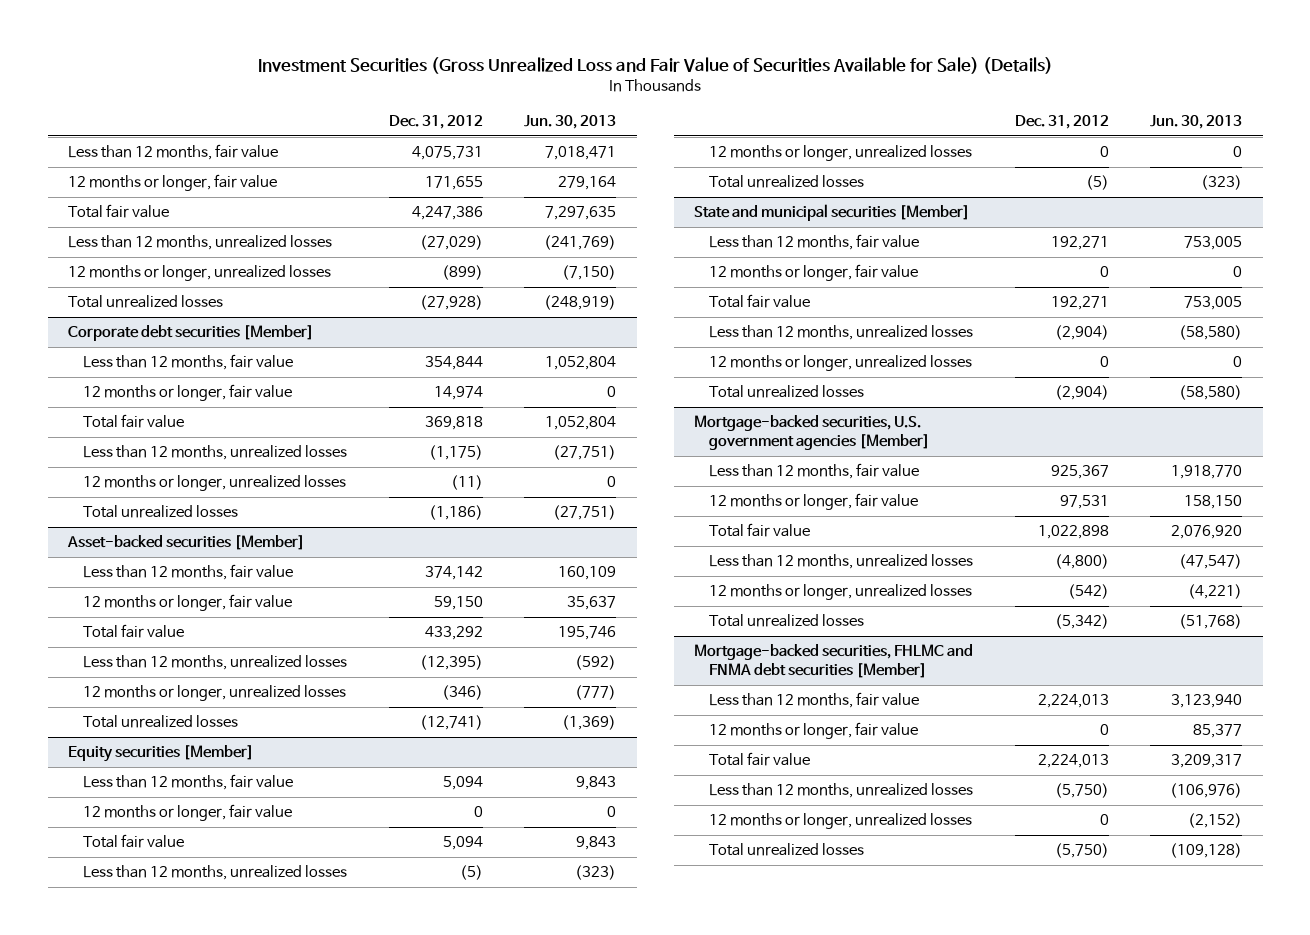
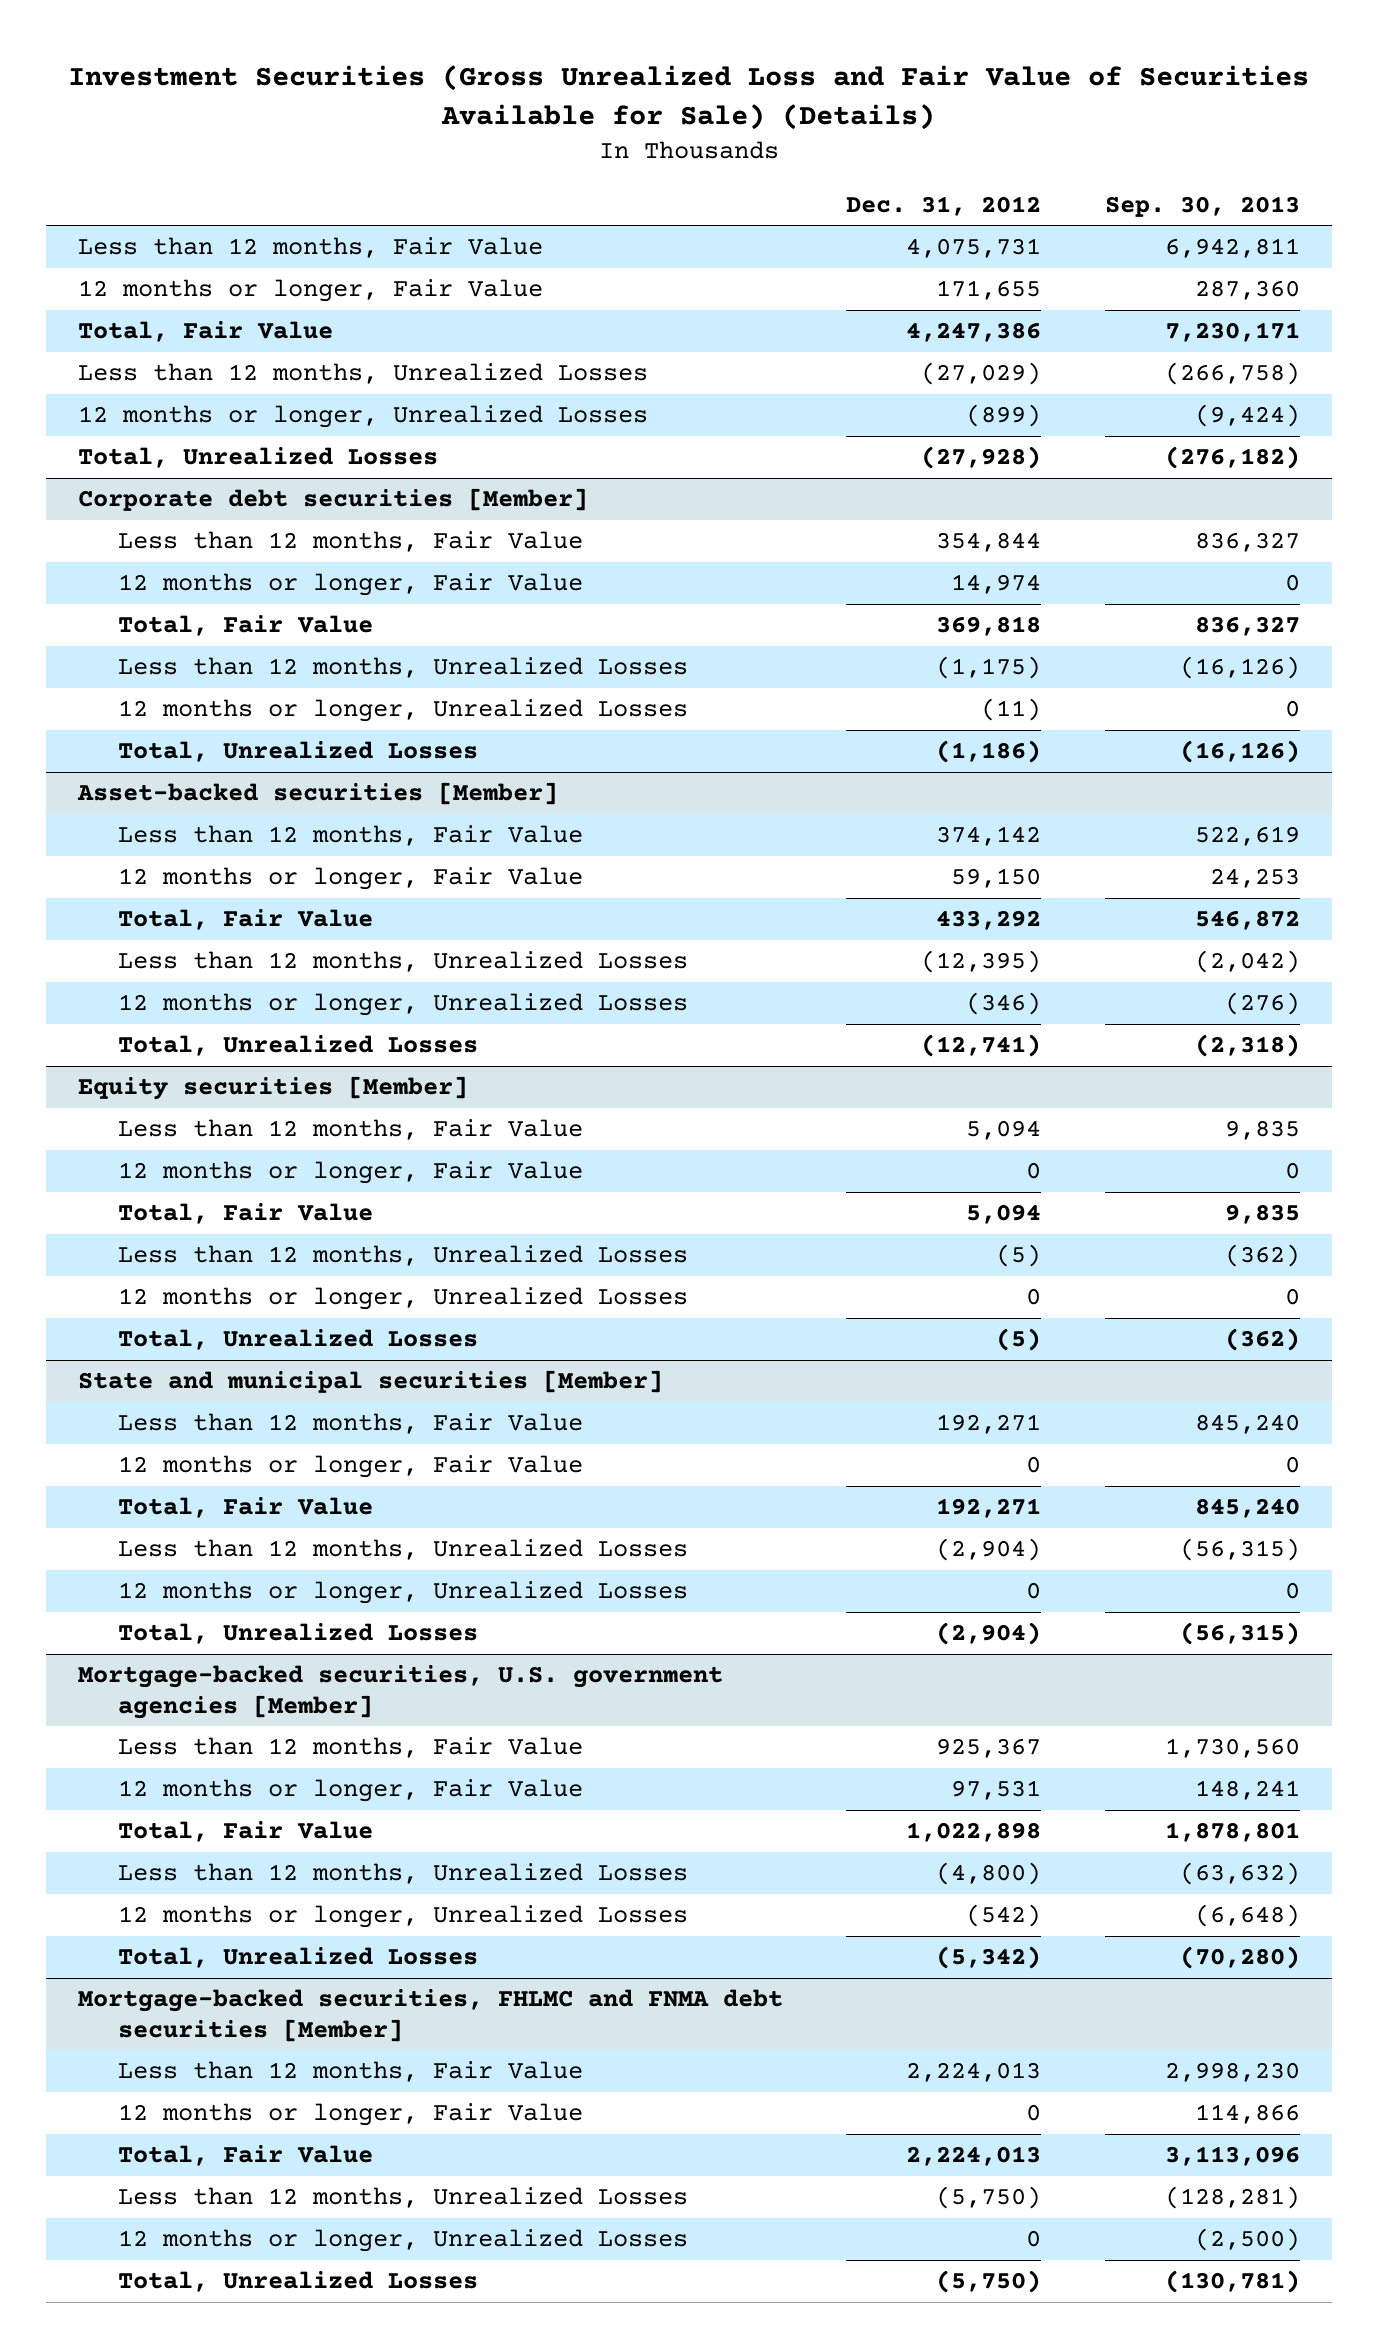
- | Dec. 31, 2012 | Jun. 30, 2013
+ | Dec. 31, 2012 | Sep. 30, 2013
- Less than 12 months, fair value | 4,075,731 | 7,018,471
- 12 months or longer, fair value | 171,655 | 279,164
- Total fair value | 4,247,386 | 7,297,635
- Less than 12 months, unrealized losses | (27,029) | (241,769)
- 12 months or longer, unrealized losses | (899) | (7,150)
- Total unrealized losses | (27,928) | (248,919)
+ Less than 12 months, Fair Value | 4,075,731 | 6,942,811
+ 12 months or longer, Fair Value | 171,655 | 287,360
+ Total, Fair Value | 4,247,386 | 7,230,171
+ Less than 12 months, Unrealized Losses | (27,029) | (266,758)
+ 12 months or longer, Unrealized Losses | (899) | (9,424)
+ Total, Unrealized Losses | (27,928) | (276,182)
@ Corporate debt securities [Member]
- Less than 12 months, fair value | 354,844 | 1,052,804
- 12 months or longer, fair value | 14,974 | 0
- Total fair value | 369,818 | 1,052,804
- Less than 12 months, unrealized losses | (1,175) | (27,751)
- 12 months or longer, unrealized losses | (11) | 0
- Total unrealized losses | (1,186) | (27,751)
+ Less than 12 months, Fair Value | 354,844 | 836,327
+ 12 months or longer, Fair Value | 14,974 | 0
+ Total, Fair Value | 369,818 | 836,327
+ Less than 12 months, Unrealized Losses | (1,175) | (16,126)
+ 12 months or longer, Unrealized Losses | (11) | 0
+ Total, Unrealized Losses | (1,186) | (16,126)
@ Asset-backed securities [Member]
- Less than 12 months, fair value | 374,142 | 160,109
- 12 months or longer, fair value | 59,150 | 35,637
- Total fair value | 433,292 | 195,746
- Less than 12 months, unrealized losses | (12,395) | (592)
- 12 months or longer, unrealized losses | (346) | (777)
- Total unrealized losses | (12,741) | (1,369)
+ Less than 12 months, Fair Value | 374,142 | 522,619
+ 12 months or longer, Fair Value | 59,150 | 24,253
+ Total, Fair Value | 433,292 | 546,872
+ Less than 12 months, Unrealized Losses | (12,395) | (2,042)
+ 12 months or longer, Unrealized Losses | (346) | (276)
+ Total, Unrealized Losses | (12,741) | (2,318)
@ Equity securities [Member]
- Less than 12 months, fair value | 5,094 | 9,843
- 12 months or longer, fair value | 0 | 0
- Total fair value | 5,094 | 9,843
- Less than 12 months, unrealized losses | (5) | (323)
- 12 months or longer, unrealized losses | 0 | 0
- Total unrealized losses | (5) | (323)
+ Less than 12 months, Fair Value | 5,094 | 9,835
+ 12 months or longer, Fair Value | 0 | 0
+ Total, Fair Value | 5,094 | 9,835
+ Less than 12 months, Unrealized Losses | (5) | (362)
+ 12 months or longer, Unrealized Losses | 0 | 0
+ Total, Unrealized Losses | (5) | (362)
@ State and municipal securities [Member]
- Less than 12 months, fair value | 192,271 | 753,005
- 12 months or longer, fair value | 0 | 0
- Total fair value | 192,271 | 753,005
- Less than 12 months, unrealized losses | (2,904) | (58,580)
- 12 months or longer, unrealized losses | 0 | 0
- Total unrealized losses | (2,904) | (58,580)
+ Less than 12 months, Fair Value | 192,271 | 845,240
+ 12 months or longer, Fair Value | 0 | 0
+ Total, Fair Value | 192,271 | 845,240
+ Less than 12 months, Unrealized Losses | (2,904) | (56,315)
+ 12 months or longer, Unrealized Losses | 0 | 0
+ Total, Unrealized Losses | (2,904) | (56,315)
@ Mortgage-backed securities, U.S. government agencies [Member]
- Less than 12 months, fair value | 925,367 | 1,918,770
- 12 months or longer, fair value | 97,531 | 158,150
- Total fair value | 1,022,898 | 2,076,920
- Less than 12 months, unrealized losses | (4,800) | (47,547)
- 12 months or longer, unrealized losses | (542) | (4,221)
- Total unrealized losses | (5,342) | (51,768)
+ Less than 12 months, Fair Value | 925,367 | 1,730,560
+ 12 months or longer, Fair Value | 97,531 | 148,241
+ Total, Fair Value | 1,022,898 | 1,878,801
+ Less than 12 months, Unrealized Losses | (4,800) | (63,632)
+ 12 months or longer, Unrealized Losses | (542) | (6,648)
+ Total, Unrealized Losses | (5,342) | (70,280)
@ Mortgage-backed securities, FHLMC and FNMA debt securities [Member]
- Less than 12 months, fair value | 2,224,013 | 3,123,940
- 12 months or longer, fair value | 0 | 85,377
- Total fair value | 2,224,013 | 3,209,317
- Less than 12 months, unrealized losses | (5,750) | (106,976)
- 12 months or longer, unrealized losses | 0 | (2,152)
- Total unrealized losses | (5,750) | (109,128)
+ Less than 12 months, Fair Value | 2,224,013 | 2,998,230
+ 12 months or longer, Fair Value | 0 | 114,866
+ Total, Fair Value | 2,224,013 | 3,113,096
+ Less than 12 months, Unrealized Losses | (5,750) | (128,281)
+ 12 months or longer, Unrealized Losses | 0 | (2,500)
+ Total, Unrealized Losses | (5,750) | (130,781)

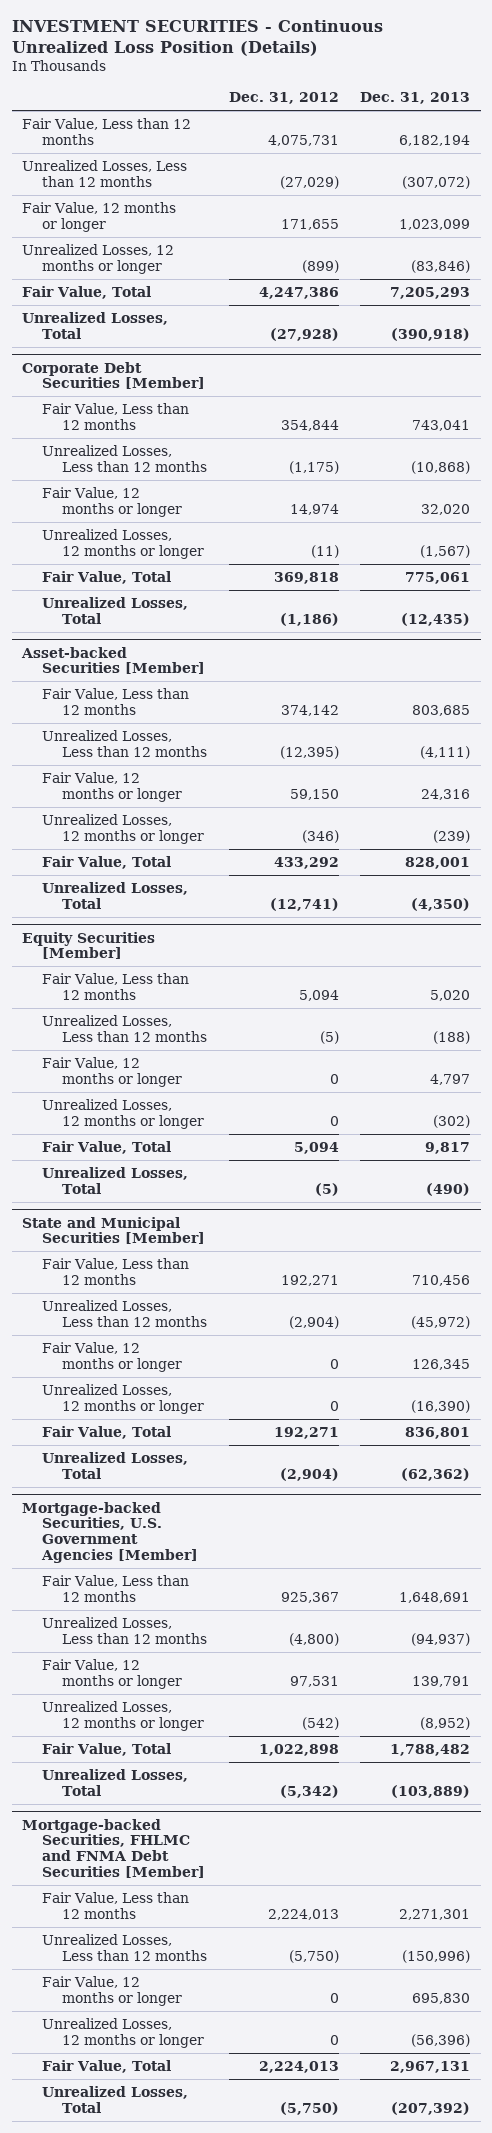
- Investment Securities (Gross Unrealized Loss and Fair Value of Securities Available for Sale) (Details)
+ INVESTMENT SECURITIES - Continuous Unrealized Loss Position (Details)
- | Dec. 31, 2012 | Sep. 30, 2013
+ | Dec. 31, 2012 | Dec. 31, 2013
- Less than 12 months, Fair Value | 4,075,731 | 6,942,811
- 12 months or longer, Fair Value | 171,655 | 287,360
- Total, Fair Value | 4,247,386 | 7,230,171
- Less than 12 months, Unrealized Losses | (27,029) | (266,758)
- 12 months or longer, Unrealized Losses | (899) | (9,424)
- Total, Unrealized Losses | (27,928) | (276,182)
- Corporate debt securities [Member]
- Less than 12 months, Fair Value | 354,844 | 836,327
- 12 months or longer, Fair Value | 14,974 | 0
- Total, Fair Value | 369,818 | 836,327
- Less than 12 months, Unrealized Losses | (1,175) | (16,126)
- 12 months or longer, Unrealized Losses | (11) | 0
- Total, Unrealized Losses | (1,186) | (16,126)
- Asset-backed securities [Member]
- Less than 12 months, Fair Value | 374,142 | 522,619
- 12 months or longer, Fair Value | 59,150 | 24,253
- Total, Fair Value | 433,292 | 546,872
- Less than 12 months, Unrealized Losses | (12,395) | (2,042)
- 12 months or longer, Unrealized Losses | (346) | (276)
- Total, Unrealized Losses | (12,741) | (2,318)
- Equity securities [Member]
- Less than 12 months, Fair Value | 5,094 | 9,835
- 12 months or longer, Fair Value | 0 | 0
- Total, Fair Value | 5,094 | 9,835
- Less than 12 months, Unrealized Losses | (5) | (362)
- 12 months or longer, Unrealized Losses | 0 | 0
- Total, Unrealized Losses | (5) | (362)
- State and municipal securities [Member]
- Less than 12 months, Fair Value | 192,271 | 845,240
- 12 months or longer, Fair Value | 0 | 0
- Total, Fair Value | 192,271 | 845,240
- Less than 12 months, Unrealized Losses | (2,904) | (56,315)
- 12 months or longer, Unrealized Losses | 0 | 0
- Total, Unrealized Losses | (2,904) | (56,315)
- Mortgage-backed securities, U.S. government agencies [Member]
- Less than 12 months, Fair Value | 925,367 | 1,730,560
- 12 months or longer, Fair Value | 97,531 | 148,241
- Total, Fair Value | 1,022,898 | 1,878,801
- Less than 12 months, Unrealized Losses | (4,800) | (63,632)
- 12 months or longer, Unrealized Losses | (542) | (6,648)
- Total, Unrealized Losses | (5,342) | (70,280)
- Mortgage-backed securities, FHLMC and FNMA debt securities [Member]
- Less than 12 months, Fair Value | 2,224,013 | 2,998,230
- 12 months or longer, Fair Value | 0 | 114,866
- Total, Fair Value | 2,224,013 | 3,113,096
- Less than 12 months, Unrealized Losses | (5,750) | (128,281)
- 12 months or longer, Unrealized Losses | 0 | (2,500)
- Total, Unrealized Losses | (5,750) | (130,781)
+ Fair Value, Less than 12 months | 4,075,731 | 6,182,194
+ Unrealized Losses, Less than 12 months | (27,029) | (307,072)
+ Fair Value, 12 months or longer | 171,655 | 1,023,099
+ Unrealized Losses, 12 months or longer | (899) | (83,846)
+ Fair Value, Total | 4,247,386 | 7,205,293
+ Unrealized Losses, Total | (27,928) | (390,918)
+ Corporate Debt Securities [Member]
+ Fair Value, Less than 12 months | 354,844 | 743,041
+ Unrealized Losses, Less than 12 months | (1,175) | (10,868)
+ Fair Value, 12 months or longer | 14,974 | 32,020
+ Unrealized Losses, 12 months or longer | (11) | (1,567)
+ Fair Value, Total | 369,818 | 775,061
+ Unrealized Losses, Total | (1,186) | (12,435)
+ Asset-backed Securities [Member]
+ Fair Value, Less than 12 months | 374,142 | 803,685
+ Unrealized Losses, Less than 12 months | (12,395) | (4,111)
+ Fair Value, 12 months or longer | 59,150 | 24,316
+ Unrealized Losses, 12 months or longer | (346) | (239)
+ Fair Value, Total | 433,292 | 828,001
+ Unrealized Losses, Total | (12,741) | (4,350)
+ Equity Securities [Member]
+ Fair Value, Less than 12 months | 5,094 | 5,020
+ Unrealized Losses, Less than 12 months | (5) | (188)
+ Fair Value, 12 months or longer | 0 | 4,797
+ Unrealized Losses, 12 months or longer | 0 | (302)
+ Fair Value, Total | 5,094 | 9,817
+ Unrealized Losses, Total | (5) | (490)
+ State and Municipal Securities [Member]
+ Fair Value, Less than 12 months | 192,271 | 710,456
+ Unrealized Losses, Less than 12 months | (2,904) | (45,972)
+ Fair Value, 12 months or longer | 0 | 126,345
+ Unrealized Losses, 12 months or longer | 0 | (16,390)
+ Fair Value, Total | 192,271 | 836,801
+ Unrealized Losses, Total | (2,904) | (62,362)
+ Mortgage-backed Securities, U.S. Government Agencies [Member]
+ Fair Value, Less than 12 months | 925,367 | 1,648,691
+ Unrealized Losses, Less than 12 months | (4,800) | (94,937)
+ Fair Value, 12 months or longer | 97,531 | 139,791
+ Unrealized Losses, 12 months or longer | (542) | (8,952)
+ Fair Value, Total | 1,022,898 | 1,788,482
+ Unrealized Losses, Total | (5,342) | (103,889)
+ Mortgage-backed Securities, FHLMC and FNMA Debt Securities [Member]
+ Fair Value, Less than 12 months | 2,224,013 | 2,271,301
+ Unrealized Losses, Less than 12 months | (5,750) | (150,996)
+ Fair Value, 12 months or longer | 0 | 695,830
+ Unrealized Losses, 12 months or longer | 0 | (56,396)
+ Fair Value, Total | 2,224,013 | 2,967,131
+ Unrealized Losses, Total | (5,750) | (207,392)

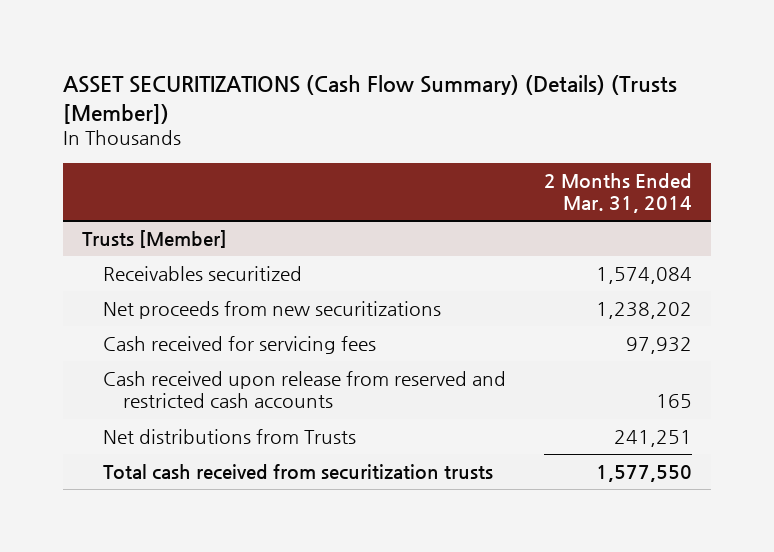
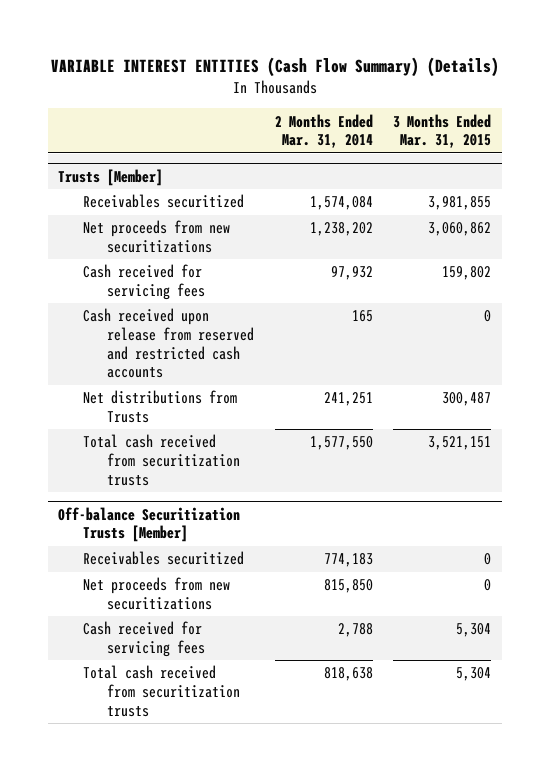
- ASSET SECURITIZATIONS (Cash Flow Summary) (Details) (Trusts [Member])
+ VARIABLE INTEREST ENTITIES (Cash Flow Summary) (Details)
- | 2 Months Ended Mar. 31, 2014
+ | 2 Months Ended Mar. 31, 2014 | 3 Months Ended Mar. 31, 2015
+ Off-balance Securitization Trusts [Member]
+ Receivables securitized | 774,183 | 0
+ Net proceeds from new securitizations | 815,850 | 0
+ Cash received for servicing fees | 2,788 | 5,304
+ Total cash received from securitization trusts | 818,638 | 5,304

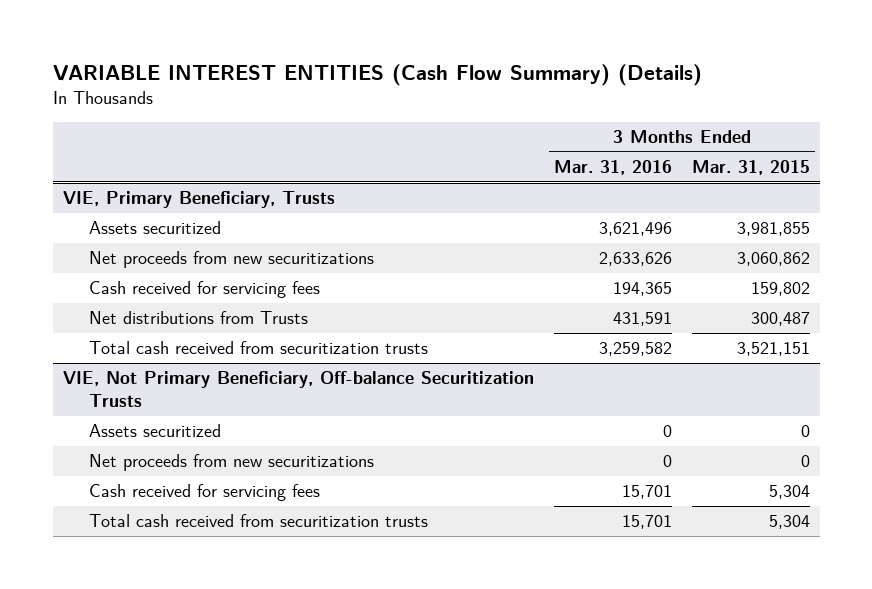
- | 2 Months Ended Mar. 31, 2014 | 3 Months Ended Mar. 31, 2015
+ | 3 Months Ended Mar. 31, 2016 | 3 Months Ended Mar. 31, 2015
- Trusts [Member]
- Receivables securitized | 1,574,084 | 3,981,855
+ VIE, Primary Beneficiary, Trusts
+ Assets securitized | 3,621,496 | 3,981,855
- Cash received upon release from reserved and restricted cash accounts | 165 | 0
- Off-balance Securitization Trusts [Member]
- Receivables securitized | 774,183 | 0
+ VIE, Not Primary Beneficiary, Off-balance Securitization Trusts
+ Assets securitized | 0 | 0

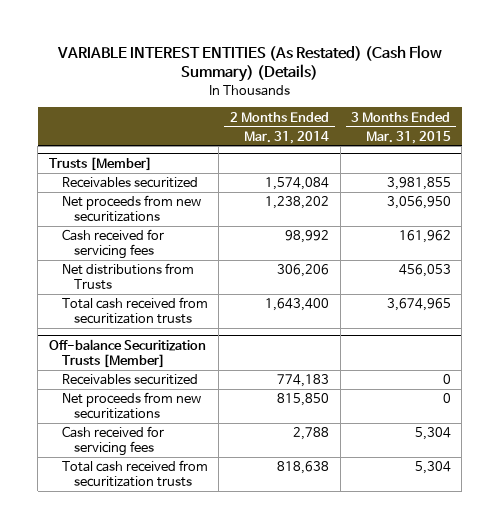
- VARIABLE INTEREST ENTITIES (Cash Flow Summary) (Details)
+ VARIABLE INTEREST ENTITIES (As Restated) (Cash Flow Summary) (Details)
- | 3 Months Ended Mar. 31, 2016 | 3 Months Ended Mar. 31, 2015
+ | 2 Months Ended Mar. 31, 2014 | 3 Months Ended Mar. 31, 2015
- VIE, Primary Beneficiary, Trusts
- Assets securitized | 3,621,496 | 3,981,855
- Net proceeds from new securitizations | 2,633,626 | 3,060,862
- Cash received for servicing fees | 194,365 | 159,802
- Net distributions from Trusts | 431,591 | 300,487
- Total cash received from securitization trusts | 3,259,582 | 3,521,151
- VIE, Not Primary Beneficiary, Off-balance Securitization Trusts
- Assets securitized | 0 | 0
+ Trusts [Member]
+ Receivables securitized | 1,574,084 | 3,981,855
+ Net proceeds from new securitizations | 1,238,202 | 3,056,950
+ Cash received for servicing fees | 98,992 | 161,962
+ Net distributions from Trusts | 306,206 | 456,053
+ Total cash received from securitization trusts | 1,643,400 | 3,674,965
+ Off-balance Securitization Trusts [Member]
+ Receivables securitized | 774,183 | 0

